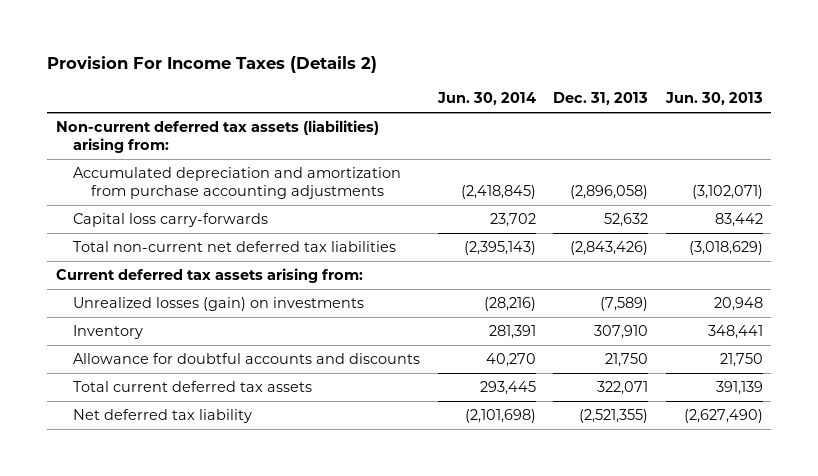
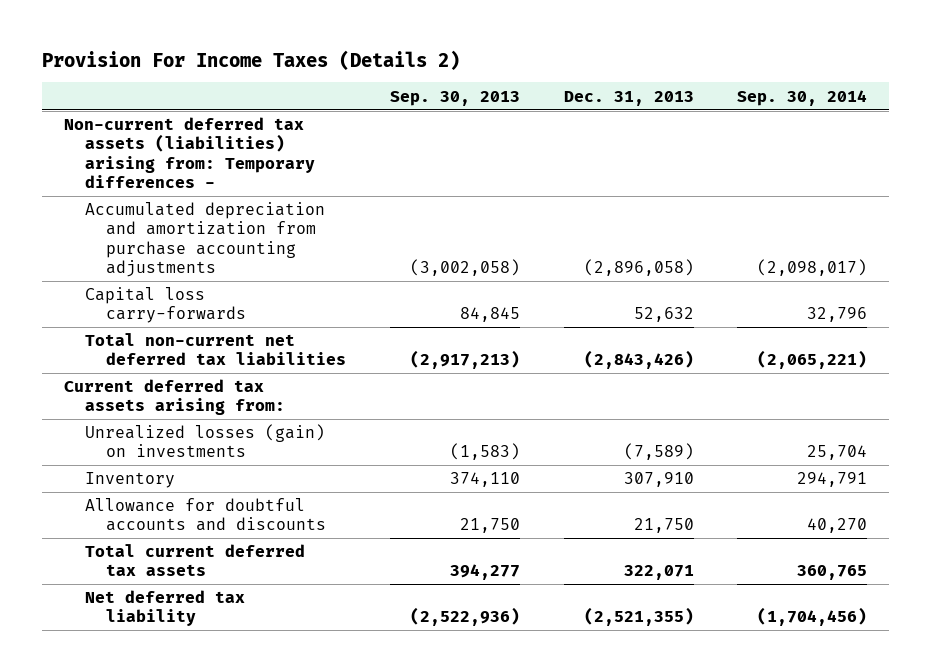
- | Jun. 30, 2014 | Dec. 31, 2013 | Jun. 30, 2013
+ | Sep. 30, 2013 | Dec. 31, 2013 | Sep. 30, 2014
- Non-current deferred tax assets (liabilities) arising from:
+ Non-current deferred tax assets (liabilities) arising from: Temporary differences -

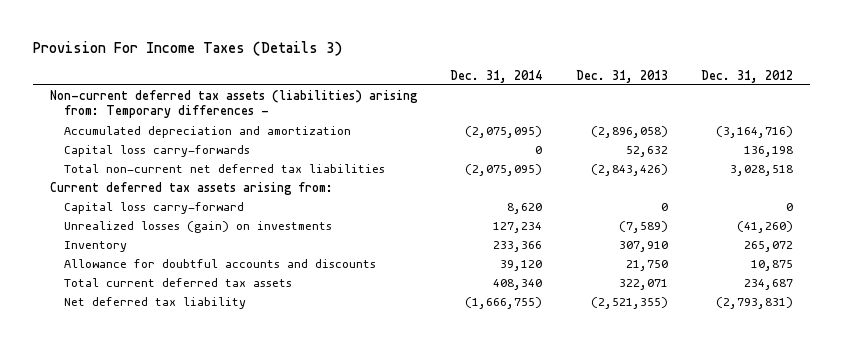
- Provision For Income Taxes (Details 2)
+ Provision For Income Taxes (Details 3)
- | Sep. 30, 2013 | Dec. 31, 2013 | Sep. 30, 2014
+ | Dec. 31, 2014 | Dec. 31, 2013 | Dec. 31, 2012
- Accumulated depreciation and amortization from purchase accounting adjustments | (3,002,058) | (2,896,058) | (2,098,017)
+ Accumulated depreciation and amortization | (2,075,095) | (2,896,058) | (3,164,716)
+ Capital loss carry-forward | 8,620 | 0 | 0

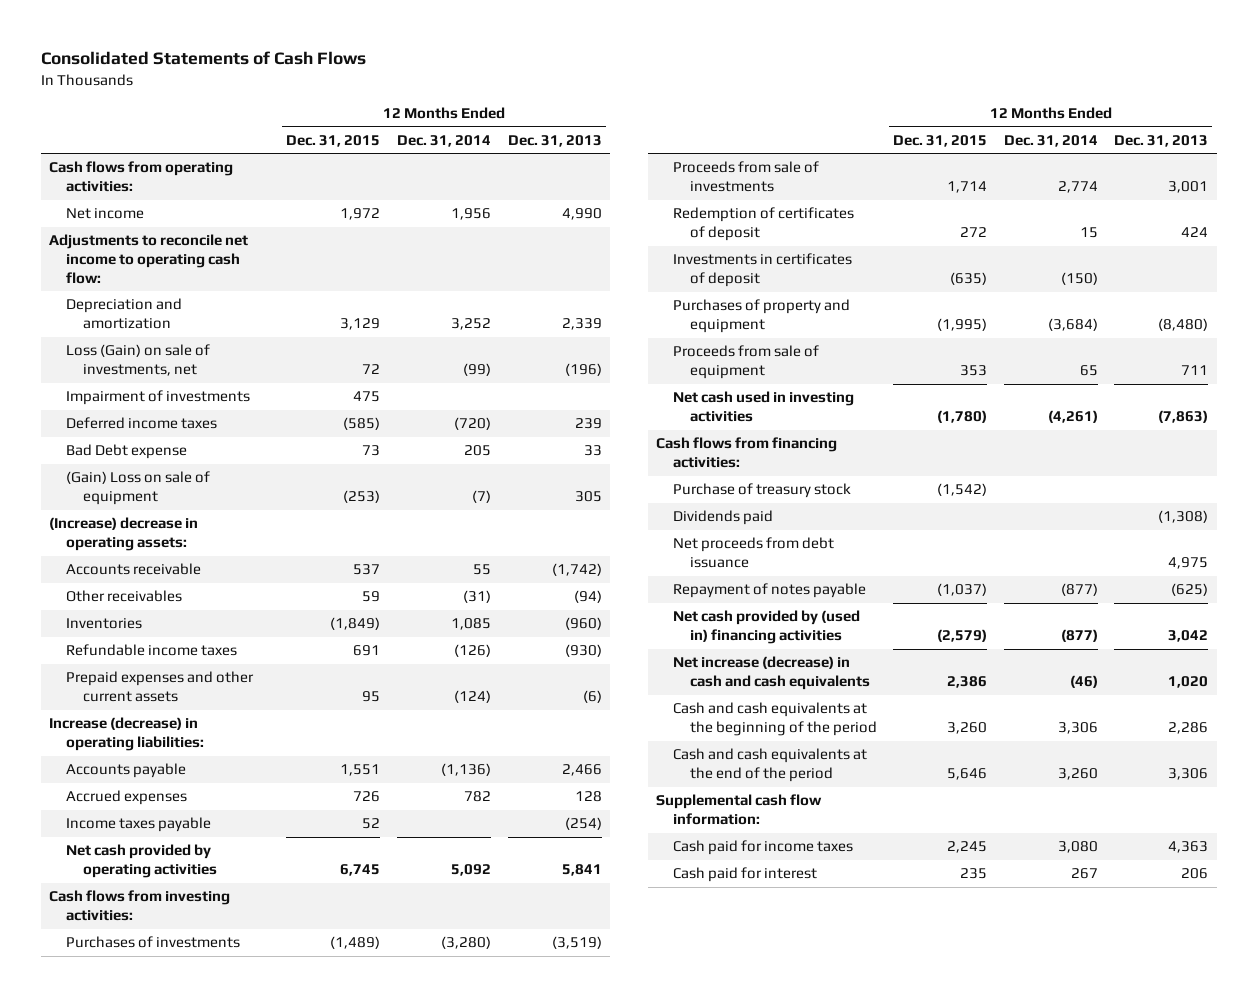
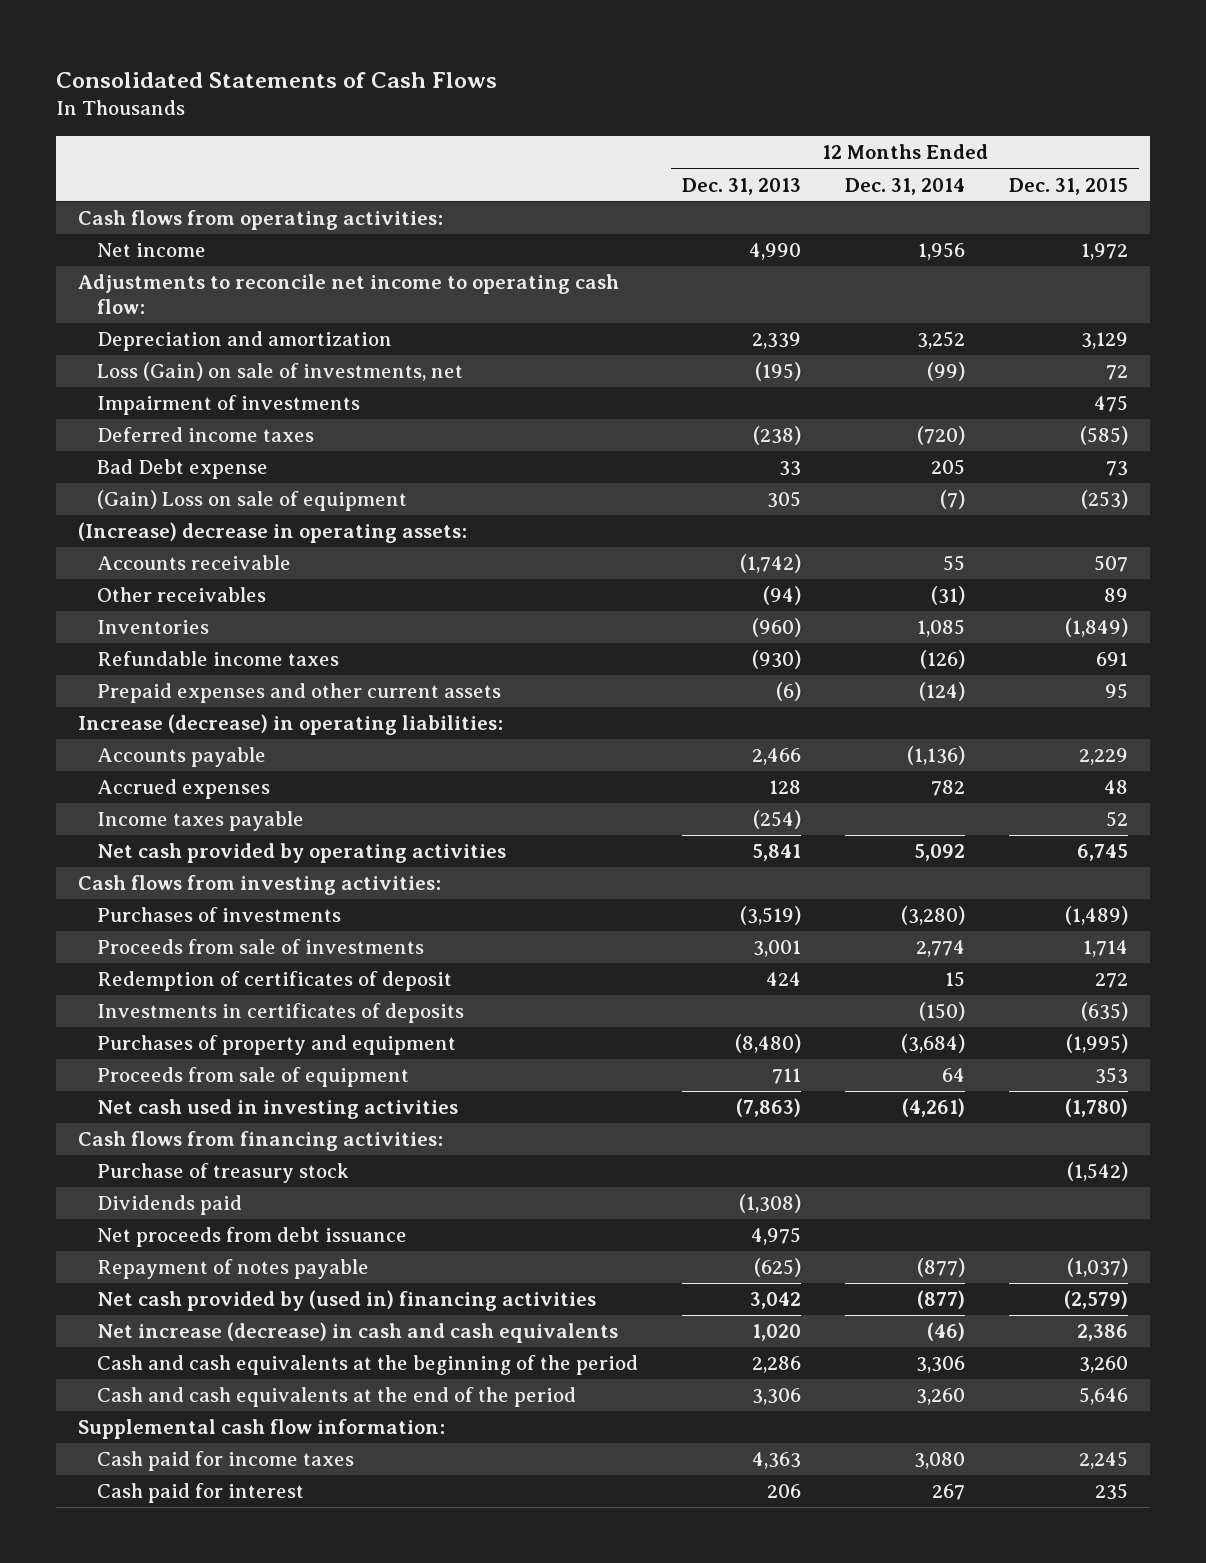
- | 12 Months Ended Dec. 31, 2015 | 12 Months Ended Dec. 31, 2014 | 12 Months Ended Dec. 31, 2013
+ | 12 Months Ended Dec. 31, 2013 | 12 Months Ended Dec. 31, 2014 | 12 Months Ended Dec. 31, 2015
- Loss (Gain) on sale of investments, net | 72 | (99) | (196)
+ Loss (Gain) on sale of investments, net | (195) | (99) | 72
- Deferred income taxes | (585) | (720) | 239
+ Deferred income taxes | (238) | (720) | (585)
- Accounts receivable | 537 | 55 | (1,742)
- Other receivables | 59 | (31) | (94)
+ Accounts receivable | (1,742) | 55 | 507
+ Other receivables | (94) | (31) | 89
- Accounts payable | 1,551 | (1,136) | 2,466
- Accrued expenses | 726 | 782 | 128
+ Accounts payable | 2,466 | (1,136) | 2,229
+ Accrued expenses | 128 | 782 | 48
- Investments in certificates of deposit | (635) | (150) |
+ Investments in certificates of deposits | | (150) | (635)
- Proceeds from sale of equipment | 353 | 65 | 711
+ Proceeds from sale of equipment | 711 | 64 | 353

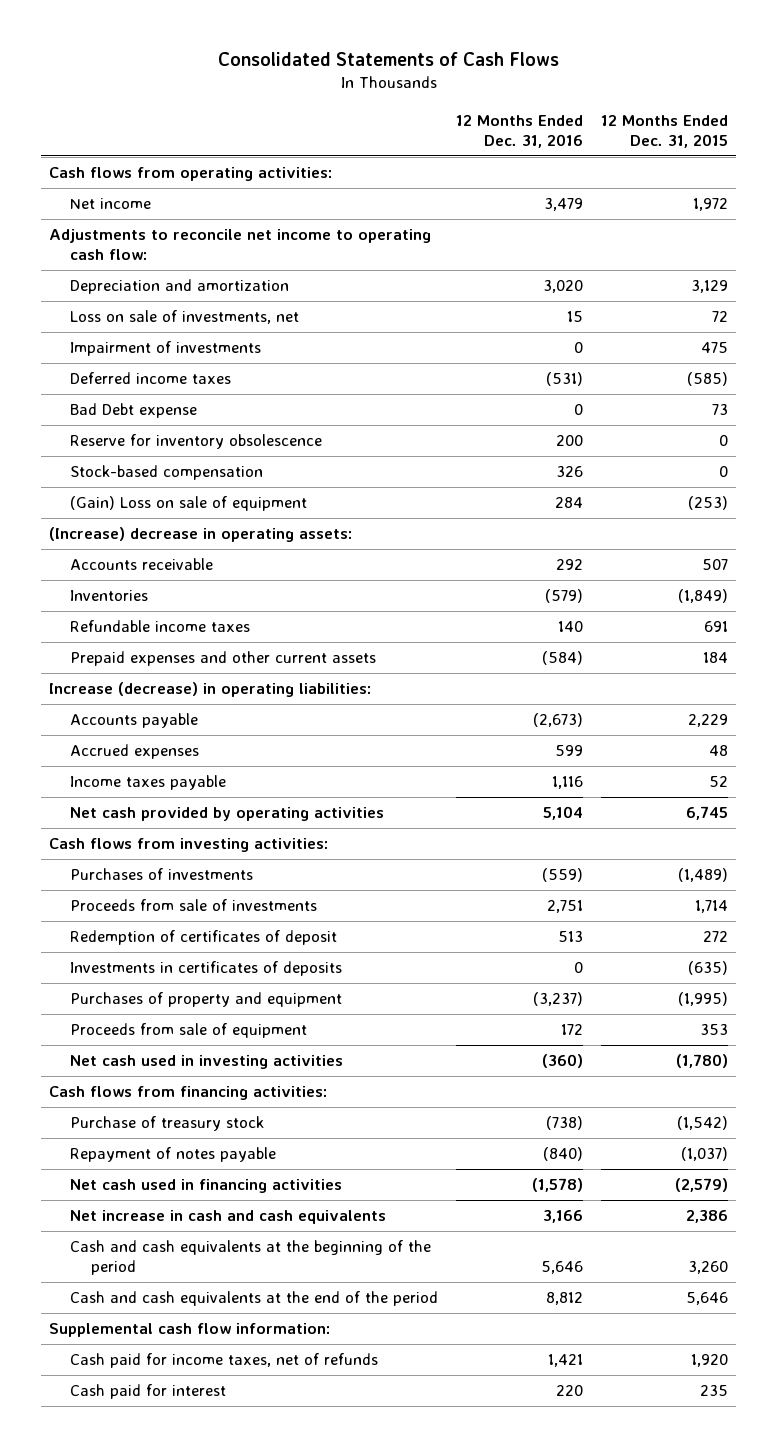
- | 12 Months Ended Dec. 31, 2013 | 12 Months Ended Dec. 31, 2014 | 12 Months Ended Dec. 31, 2015
+ | 12 Months Ended Dec. 31, 2016 | 12 Months Ended Dec. 31, 2015
- Loss (Gain) on sale of investments, net | (195) | (99) | 72
+ Loss on sale of investments, net | 15 | 72
+ Reserve for inventory obsolescence | 200 | 0
+ Stock-based compensation | 326 | 0
- Other receivables | (94) | (31) | 89
- Prepaid expenses and other current assets | (6) | (124) | 95
+ Prepaid expenses and other current assets | (584) | 184
- Dividends paid | (1,308) | |
- Net proceeds from debt issuance | 4,975 | |
- Net cash provided by (used in) financing activities | 3,042 | (877) | (2,579)
- Net increase (decrease) in cash and cash equivalents | 1,020 | (46) | 2,386
+ Net cash used in financing activities | (1,578) | (2,579)
+ Net increase in cash and cash equivalents | 3,166 | 2,386
- Cash paid for income taxes | 4,363 | 3,080 | 2,245
+ Cash paid for income taxes, net of refunds | 1,421 | 1,920

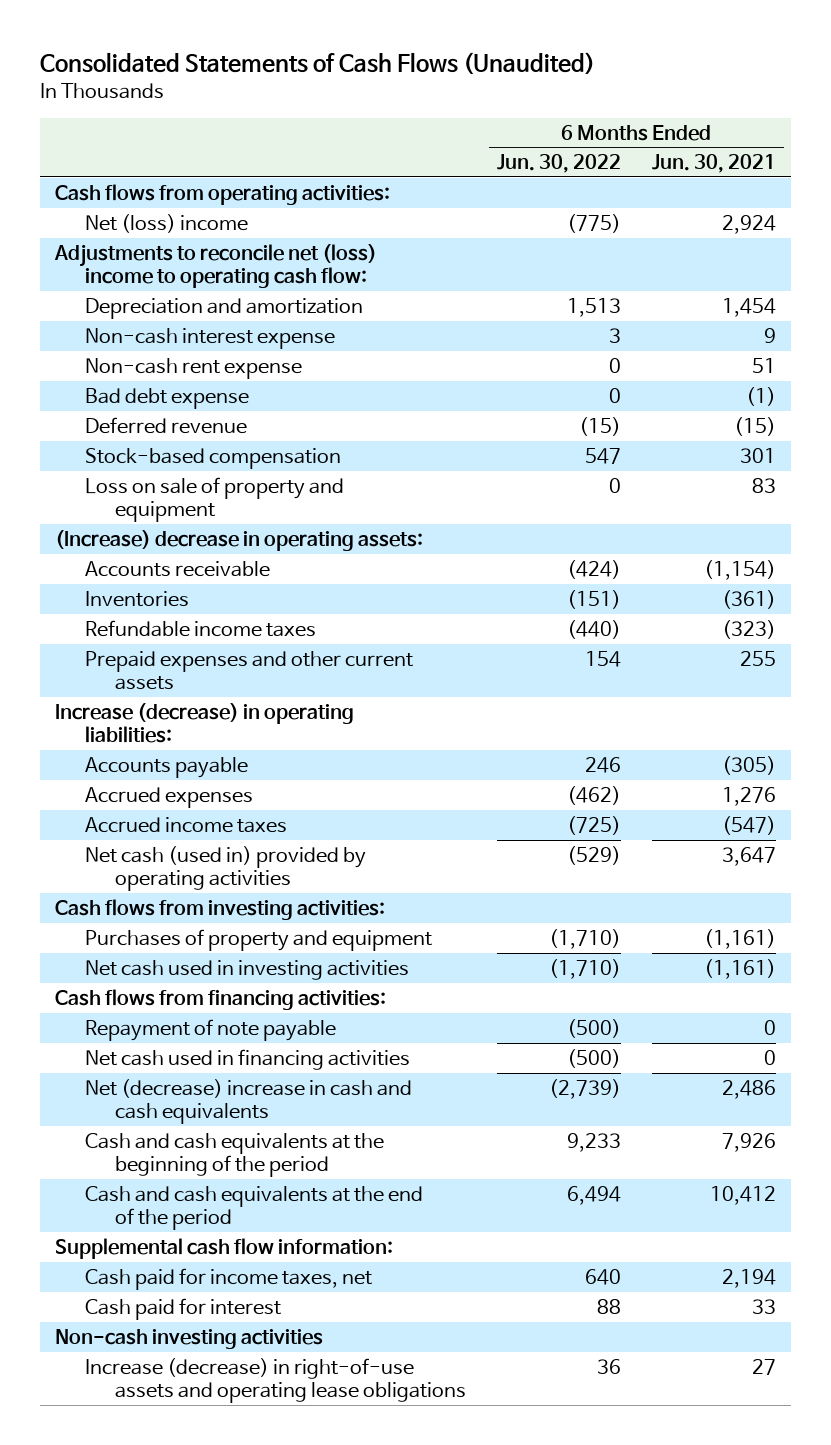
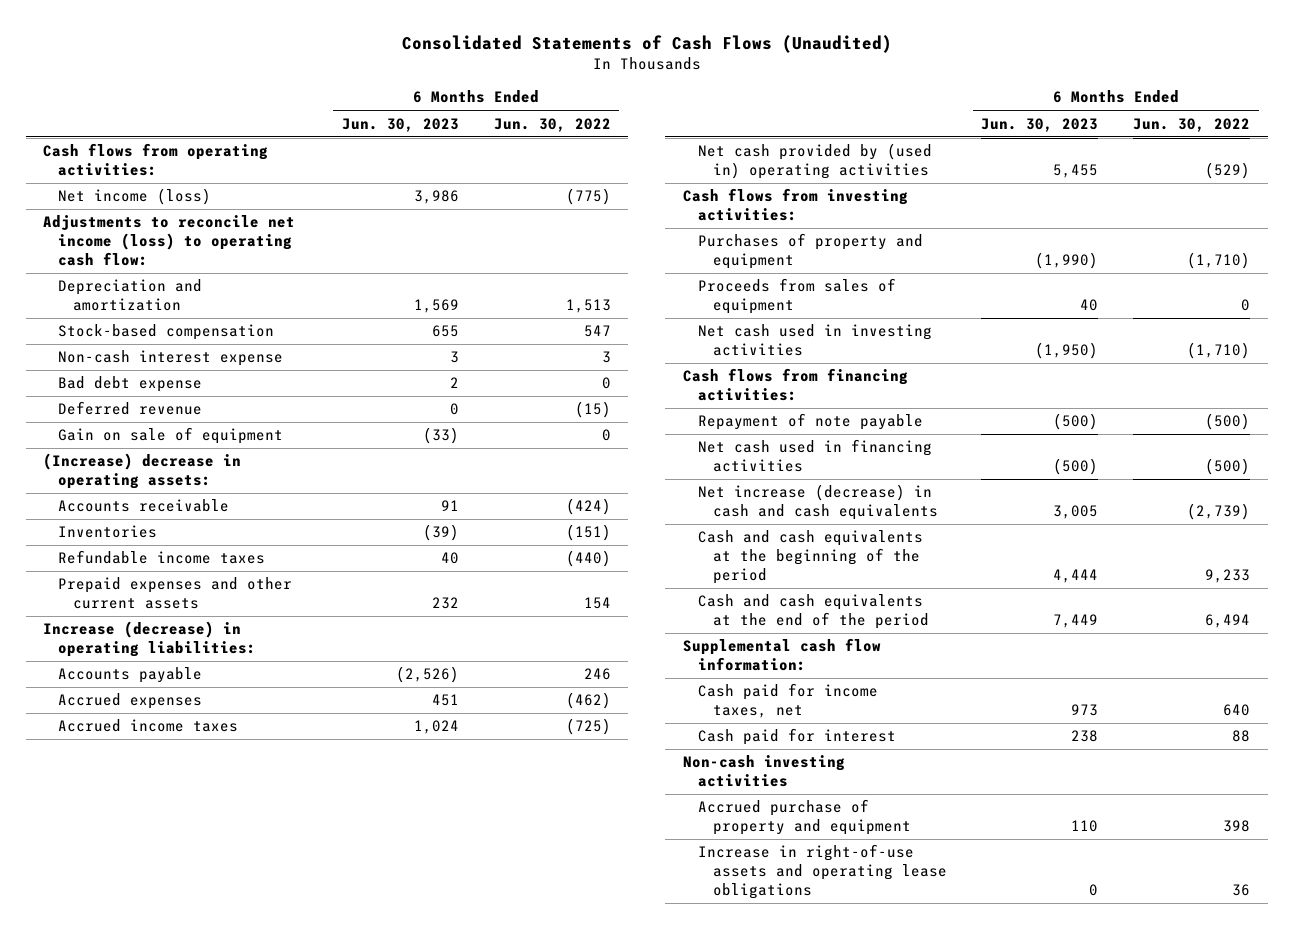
- | 6 Months Ended Jun. 30, 2022 | 6 Months Ended Jun. 30, 2021
+ | 6 Months Ended Jun. 30, 2023 | 6 Months Ended Jun. 30, 2022
- Net (loss) income | (775) | 2,924
- Adjustments to reconcile net (loss) income to operating cash flow:
+ Net income (loss) | 3,986 | (775)
+ Adjustments to reconcile net income (loss) to operating cash flow:
moved up: Stock-based compensation | 655 | 547
- Non-cash rent expense | 0 | 51
- Loss on sale of property and equipment | 0 | 83
+ Gain on sale of equipment | (33) | 0
- Net cash (used in) provided by operating activities | (529) | 3,647
+ Net cash provided by (used in) operating activities | 5,455 | (529)
+ Proceeds from sales of equipment | 40 | 0
- Net (decrease) increase in cash and cash equivalents | (2,739) | 2,486
+ Net increase (decrease) in cash and cash equivalents | 3,005 | (2,739)
- Increase (decrease) in right-of-use assets and operating lease obligations | 36 | 27
+ Accrued purchase of property and equipment | 110 | 398
+ Increase in right-of-use assets and operating lease obligations | 0 | 36

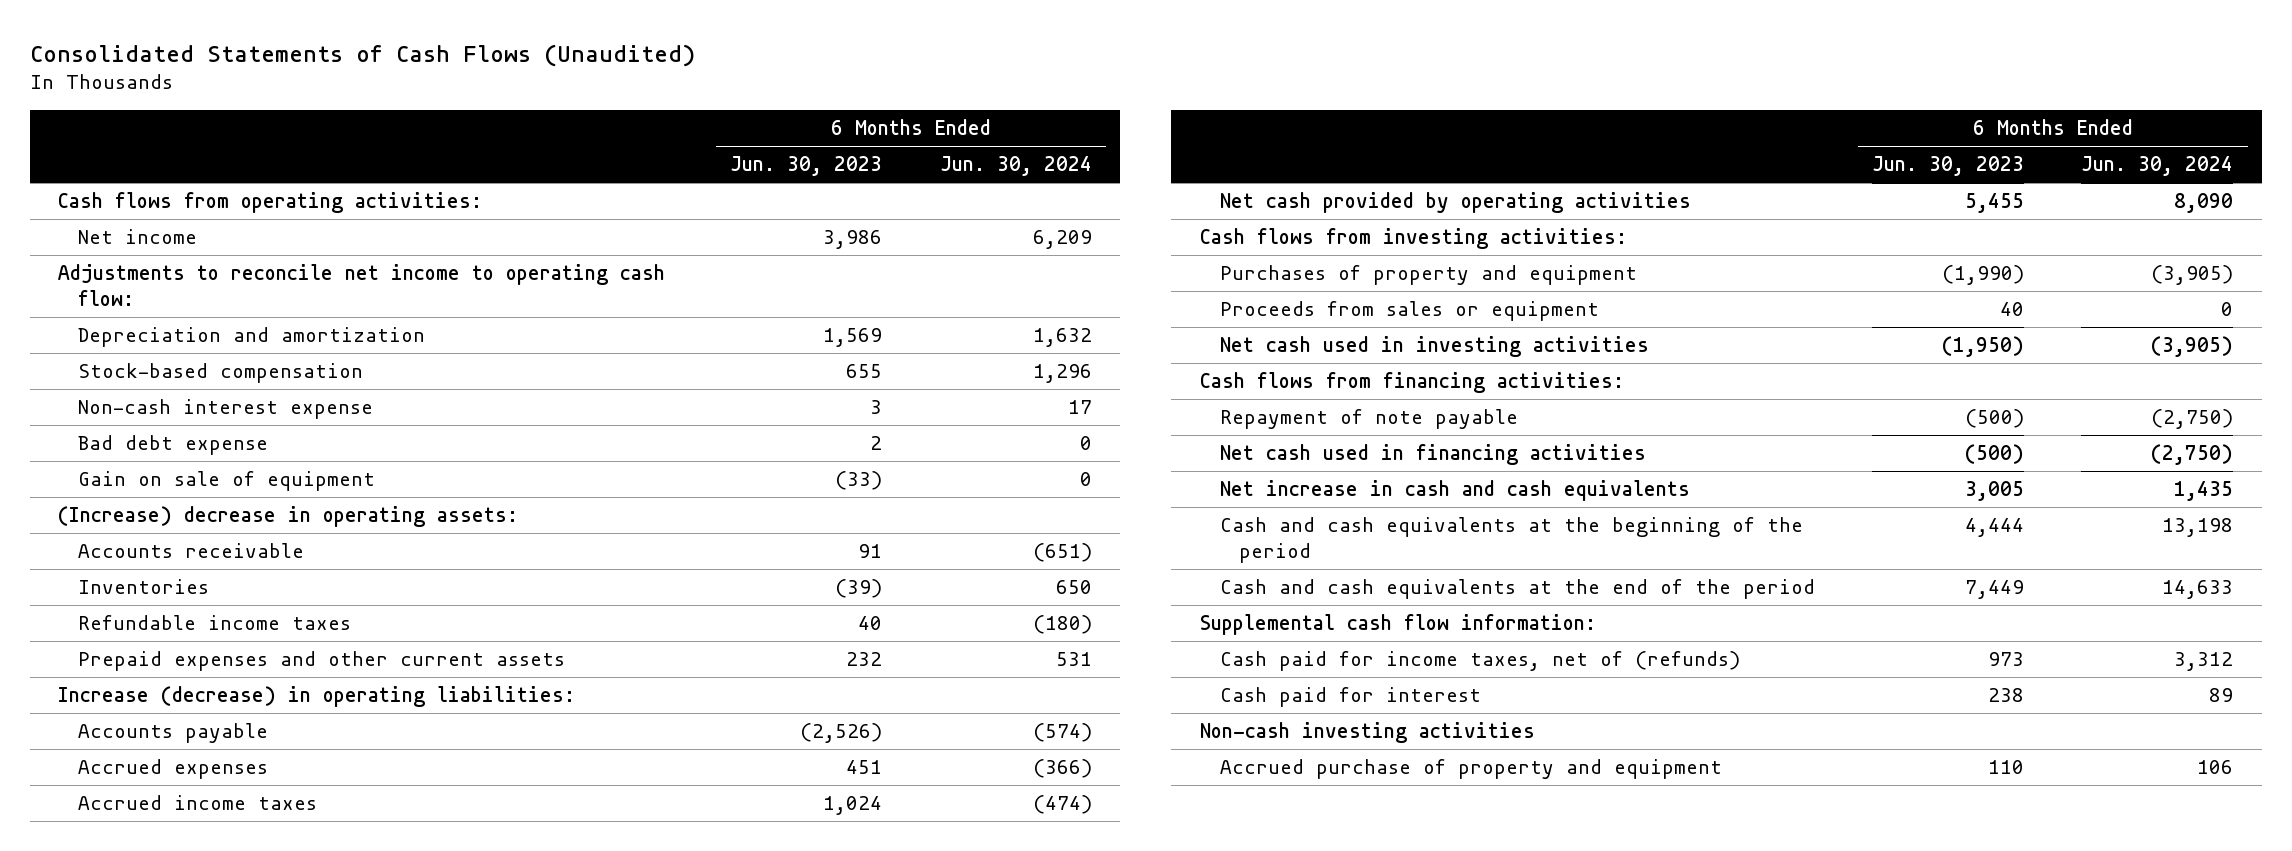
- | 6 Months Ended Jun. 30, 2023 | 6 Months Ended Jun. 30, 2022
+ | 6 Months Ended Jun. 30, 2023 | 6 Months Ended Jun. 30, 2024
- Net income (loss) | 3,986 | (775)
- Adjustments to reconcile net income (loss) to operating cash flow:
+ Net income | 3,986 | 6,209
+ Adjustments to reconcile net income to operating cash flow:
- Deferred revenue | 0 | (15)
- Net cash provided by (used in) operating activities | 5,455 | (529)
+ Net cash provided by operating activities | 5,455 | 8,090
- Proceeds from sales of equipment | 40 | 0
+ Proceeds from sales or equipment | 40 | 0
- Net increase (decrease) in cash and cash equivalents | 3,005 | (2,739)
+ Net increase in cash and cash equivalents | 3,005 | 1,435
- Cash paid for income taxes, net | 973 | 640
+ Cash paid for income taxes, net of (refunds) | 973 | 3,312
- Increase in right-of-use assets and operating lease obligations | 0 | 36

